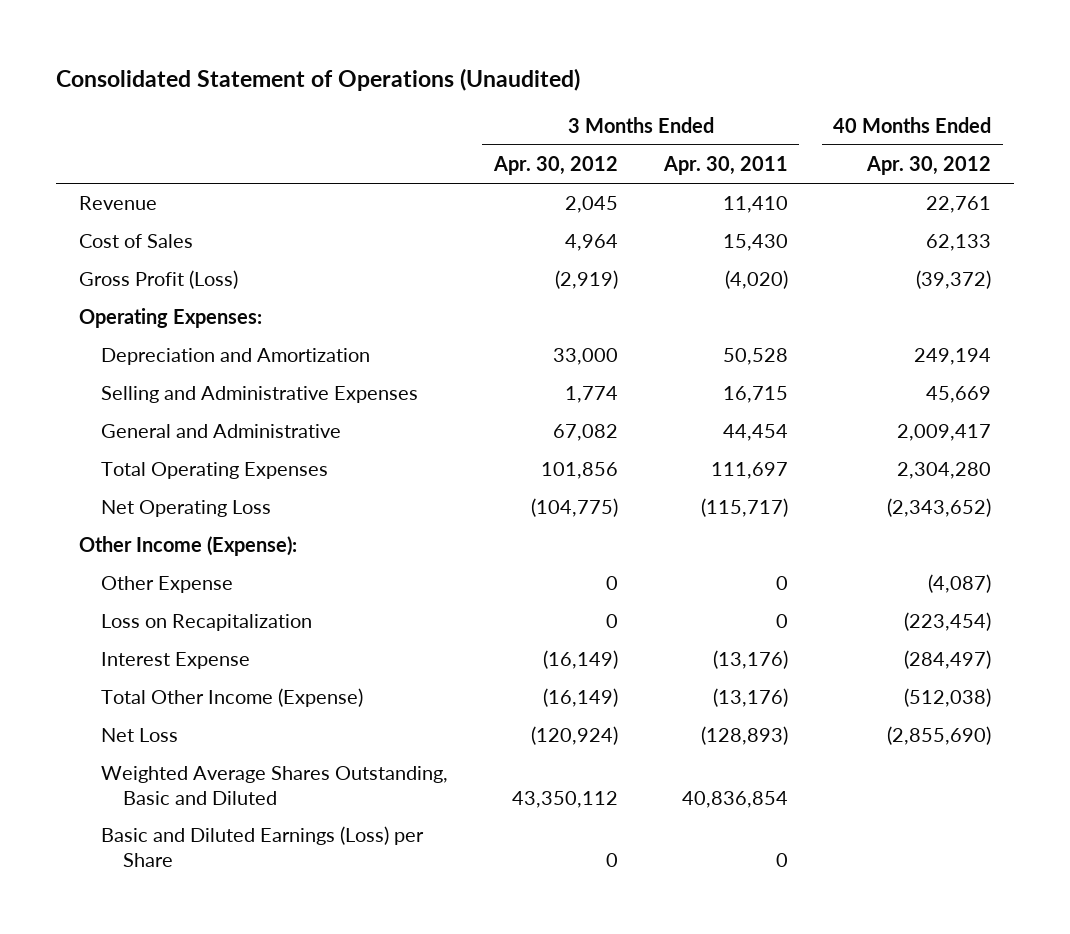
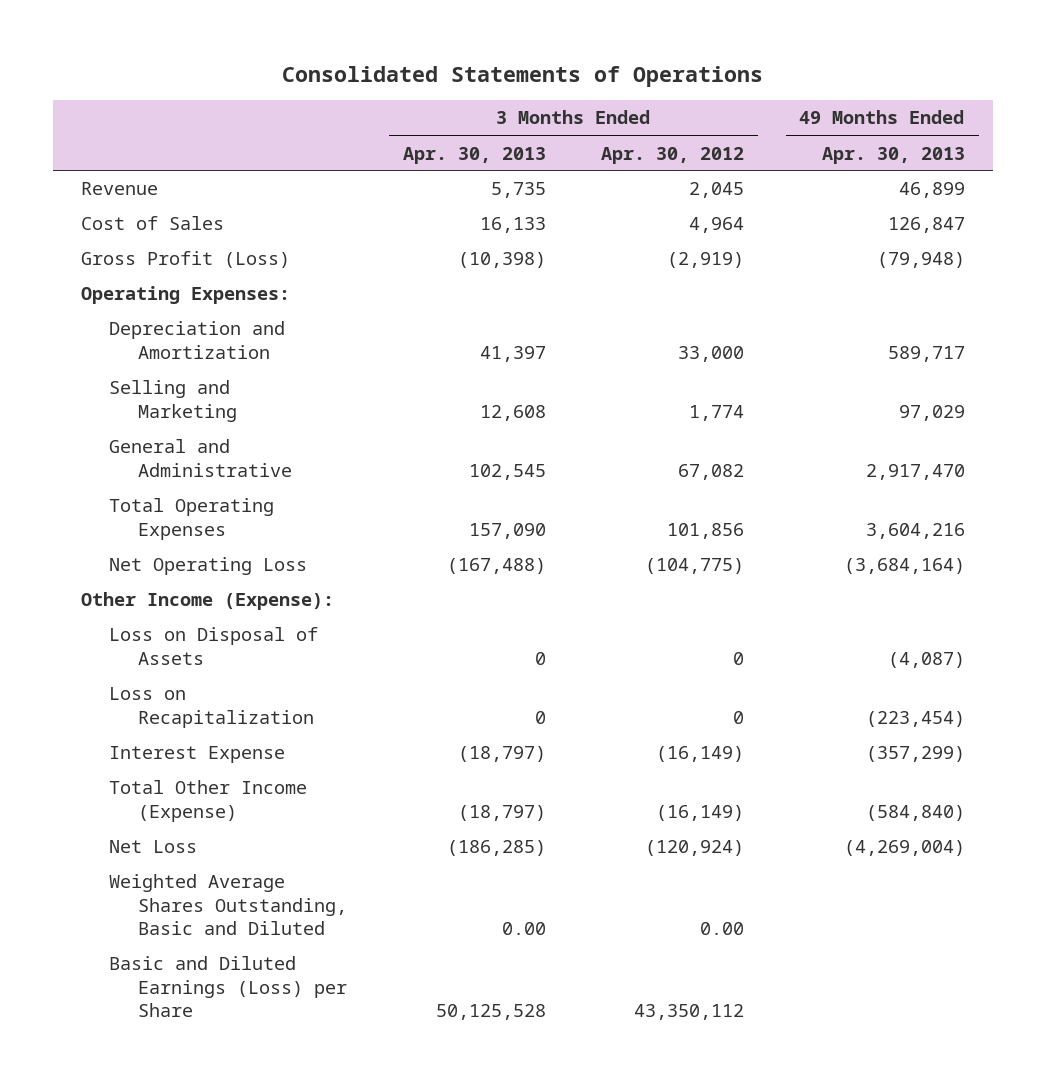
- Consolidated Statement of Operations (Unaudited)
+ Consolidated Statements of Operations
- | 3 Months Ended Apr. 30, 2012 | 3 Months Ended Apr. 30, 2011 | 40 Months Ended Apr. 30, 2012
+ | 3 Months Ended Apr. 30, 2013 | 3 Months Ended Apr. 30, 2012 | 49 Months Ended Apr. 30, 2013
- Selling and Administrative Expenses | 1,774 | 16,715 | 45,669
+ Selling and Marketing | 12,608 | 1,774 | 97,029
- Other Expense | 0 | 0 | (4,087)
+ Loss on Disposal of Assets | 0 | 0 | (4,087)
- Weighted Average Shares Outstanding, Basic and Diluted | 43,350,112 | 40,836,854 |
- Basic and Diluted Earnings (Loss) per Share | 0 | 0 |
+ Weighted Average Shares Outstanding, Basic and Diluted | 0.00 | 0.00 |
+ Basic and Diluted Earnings (Loss) per Share | 50,125,528 | 43,350,112 |

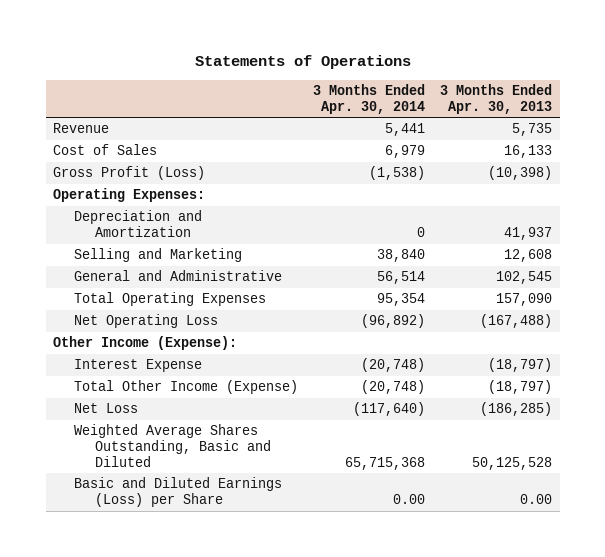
- Consolidated Statements of Operations
+ Statements of Operations
- | 3 Months Ended Apr. 30, 2013 | 3 Months Ended Apr. 30, 2012 | 49 Months Ended Apr. 30, 2013
+ | 3 Months Ended Apr. 30, 2014 | 3 Months Ended Apr. 30, 2013
- Depreciation and Amortization | 41,397 | 33,000 | 589,717
+ Depreciation and Amortization | 0 | 41,937
- Loss on Disposal of Assets | 0 | 0 | (4,087)
- Loss on Recapitalization | 0 | 0 | (223,454)
- Weighted Average Shares Outstanding, Basic and Diluted | 0.00 | 0.00 |
- Basic and Diluted Earnings (Loss) per Share | 50,125,528 | 43,350,112 |
+ Weighted Average Shares Outstanding, Basic and Diluted | 65,715,368 | 50,125,528
+ Basic and Diluted Earnings (Loss) per Share | 0.00 | 0.00

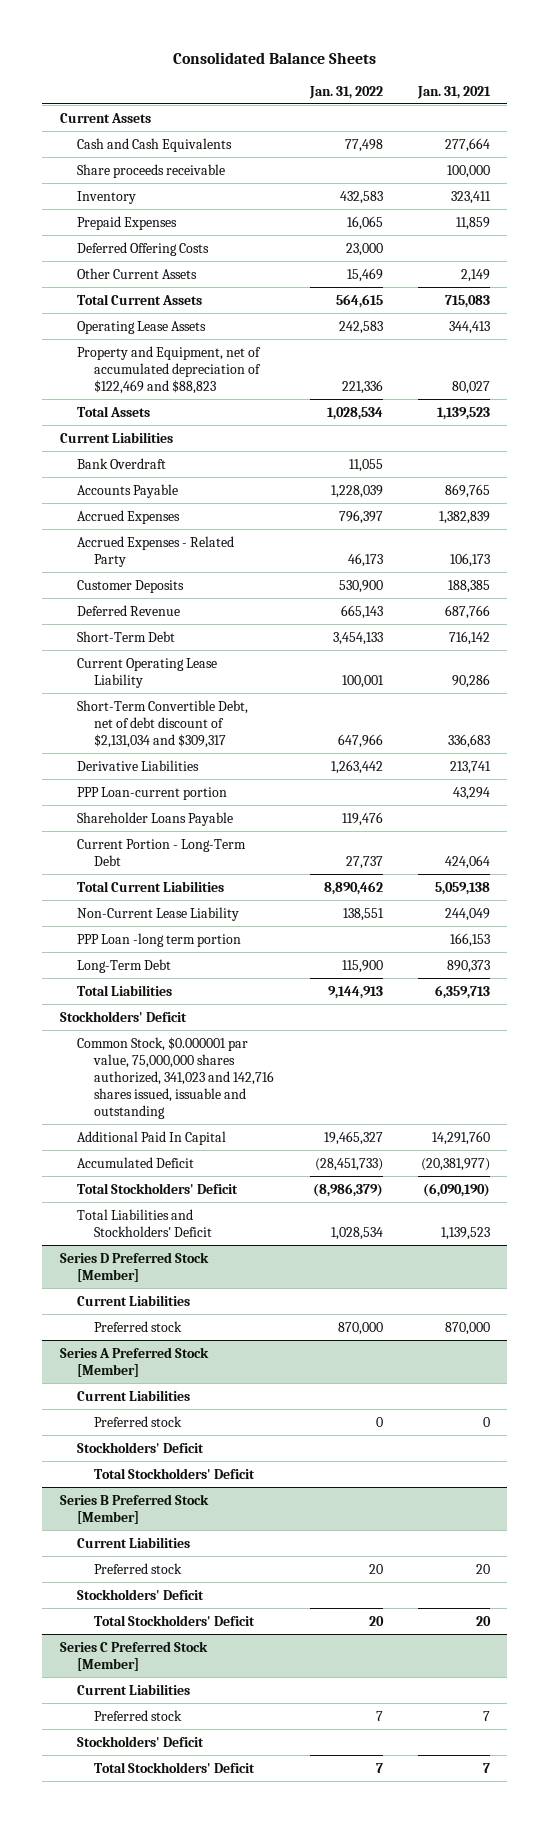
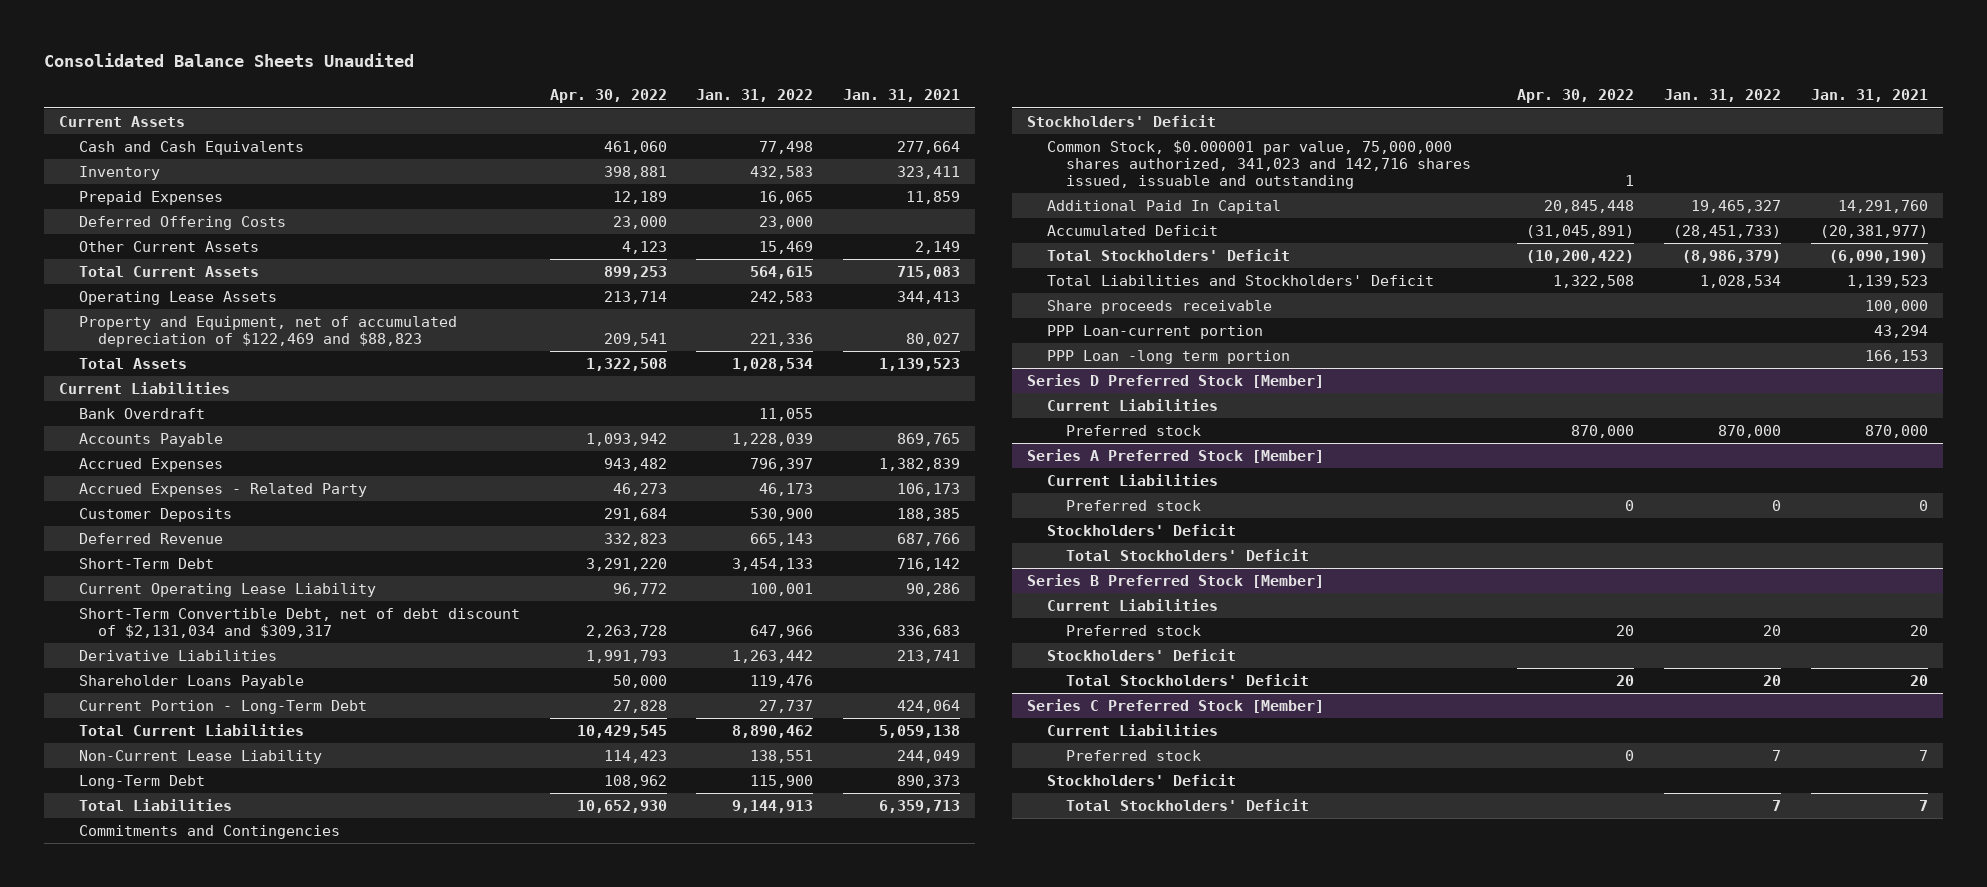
- Consolidated Balance Sheets
+ Consolidated Balance Sheets Unaudited
- | Jan. 31, 2022 | Jan. 31, 2021
+ | Apr. 30, 2022 | Jan. 31, 2022 | Jan. 31, 2021
+ Commitments and Contingencies
moved down: Share proceeds receivable | | | 100,000
moved down: PPP Loan-current portion | | | 43,294
moved down: PPP Loan -long term portion | | | 166,153

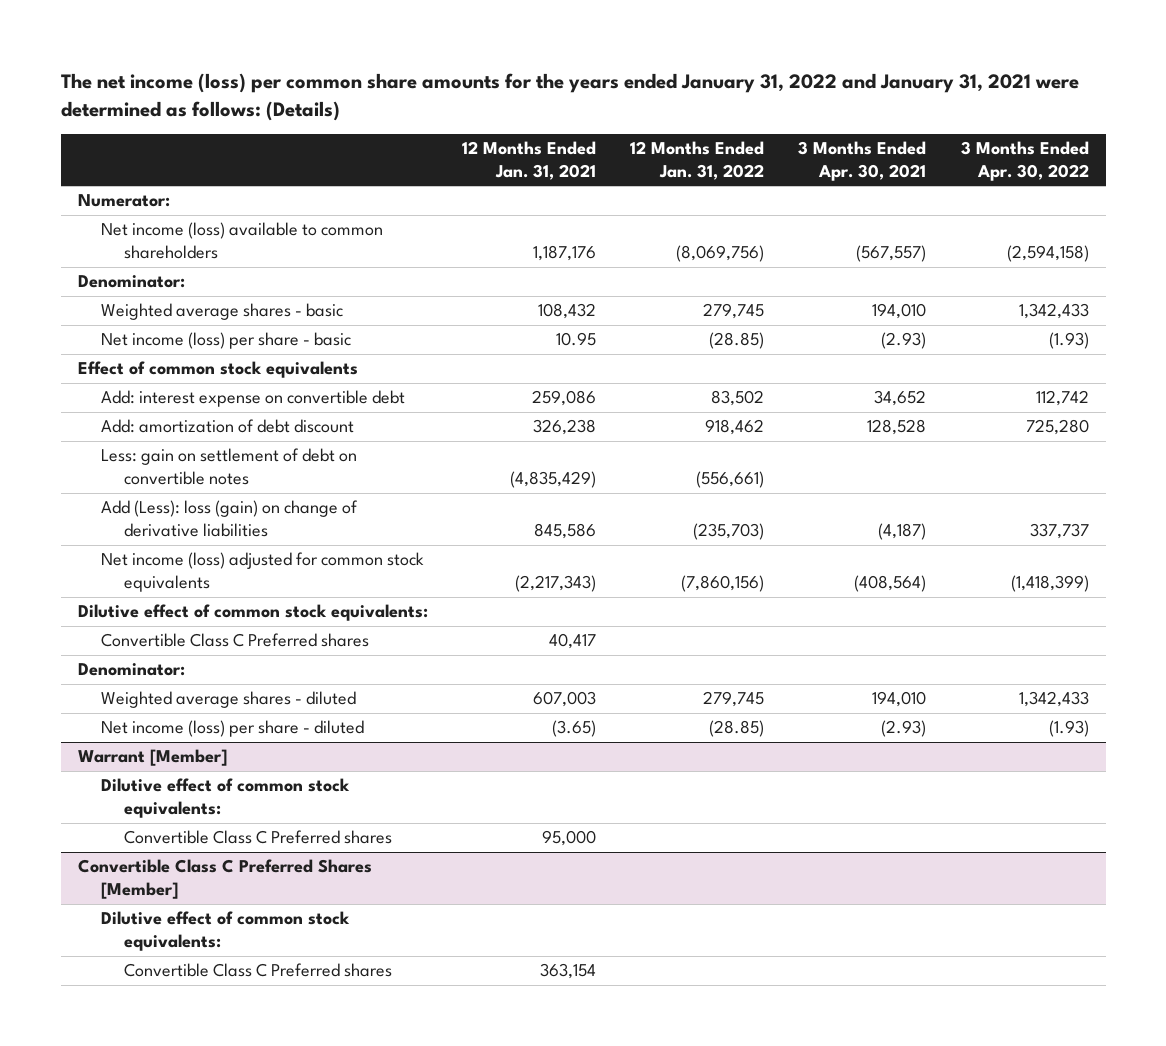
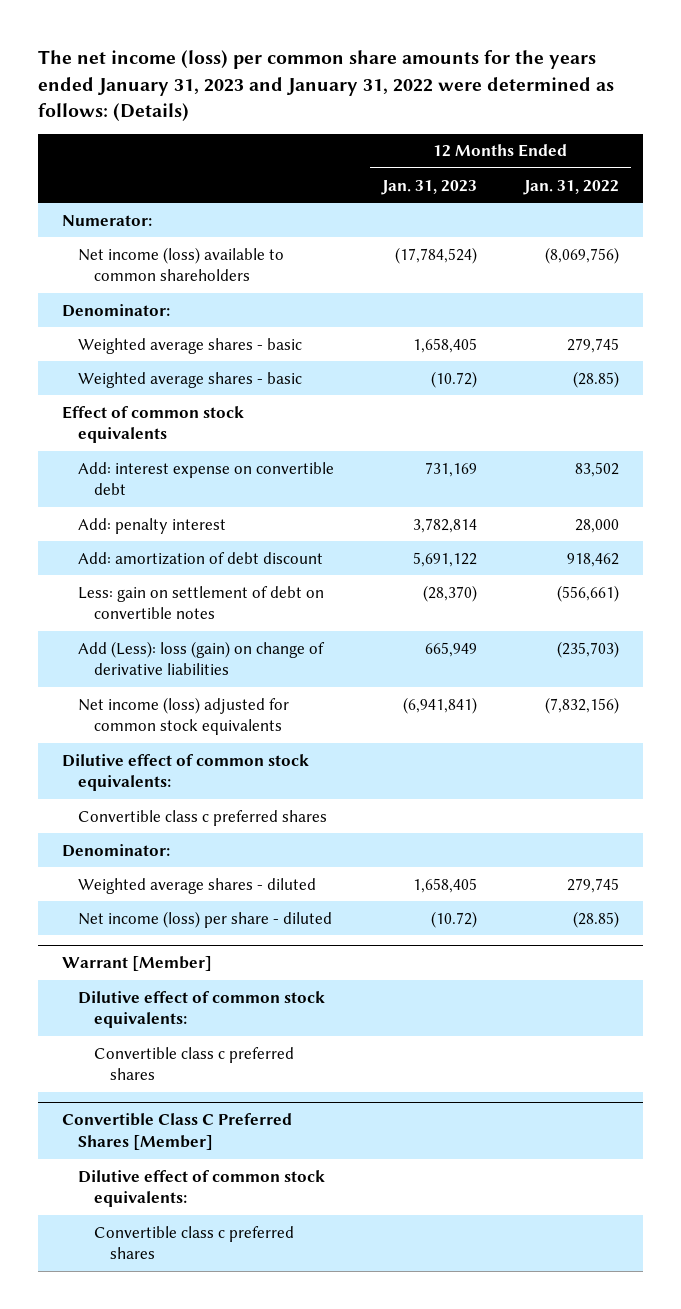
- The net income (loss) per common share amounts for the years ended January 31, 2022 and January 31, 2021 were determined as follows: (Details)
+ The net income (loss) per common share amounts for the years ended January 31, 2023 and January 31, 2022 were determined as follows: (Details)
- | 12 Months Ended Jan. 31, 2021 | 12 Months Ended Jan. 31, 2022 | 3 Months Ended Apr. 30, 2021 | 3 Months Ended Apr. 30, 2022
+ | 12 Months Ended Jan. 31, 2023 | 12 Months Ended Jan. 31, 2022
- Net income (loss) per share - basic | 10.95 | (28.85) | (2.93) | (1.93)
+ Weighted average shares - basic | (10.72) | (28.85)
+ Add: penalty interest | 3,782,814 | 28,000
- Net income (loss) adjusted for common stock equivalents | (2,217,343) | (7,860,156) | (408,564) | (1,418,399)
+ Net income (loss) adjusted for common stock equivalents | (6,941,841) | (7,832,156)
- Convertible Class C Preferred shares | 40,417 | | |
+ Convertible class c preferred shares
@ Warrant [Member]
- Convertible Class C Preferred shares | 95,000 | | |
+ Convertible class c preferred shares
@ Convertible Class C Preferred Shares [Member]
- Convertible Class C Preferred shares | 363,154 | | |
+ Convertible class c preferred shares

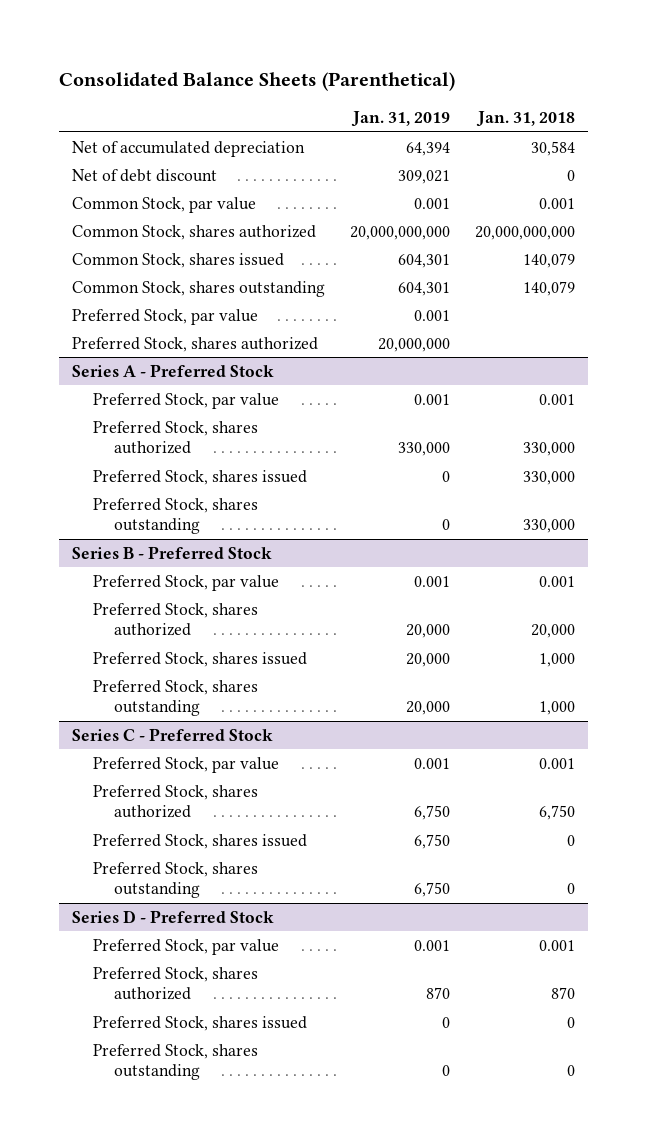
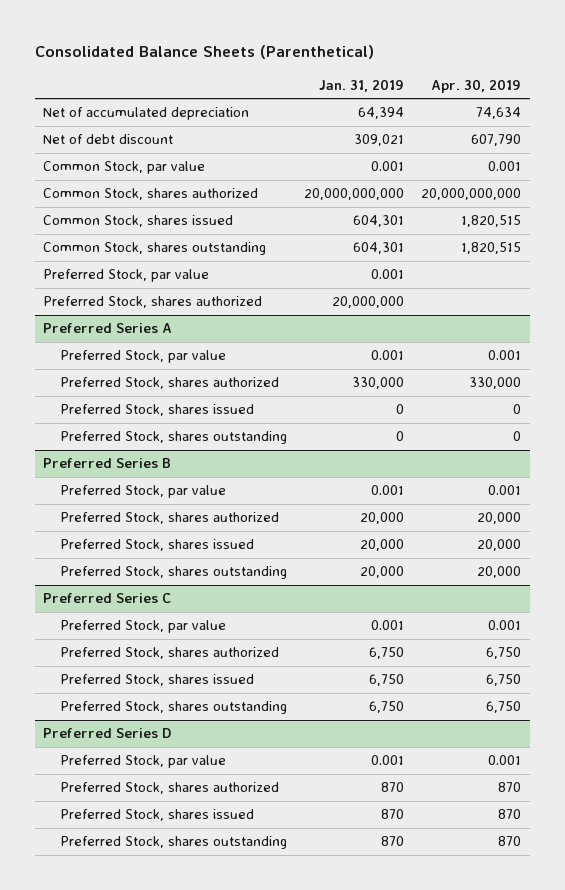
- | Jan. 31, 2019 | Jan. 31, 2018
+ | Jan. 31, 2019 | Apr. 30, 2019
- Series A - Preferred Stock
+ Preferred Series A
- Series B - Preferred Stock
+ Preferred Series B
- Series C - Preferred Stock
+ Preferred Series C
- Series D - Preferred Stock
+ Preferred Series D
- Preferred Stock, shares issued | 0 | 0
- Preferred Stock, shares outstanding | 0 | 0
+ Preferred Stock, shares issued | 870 | 870
+ Preferred Stock, shares outstanding | 870 | 870

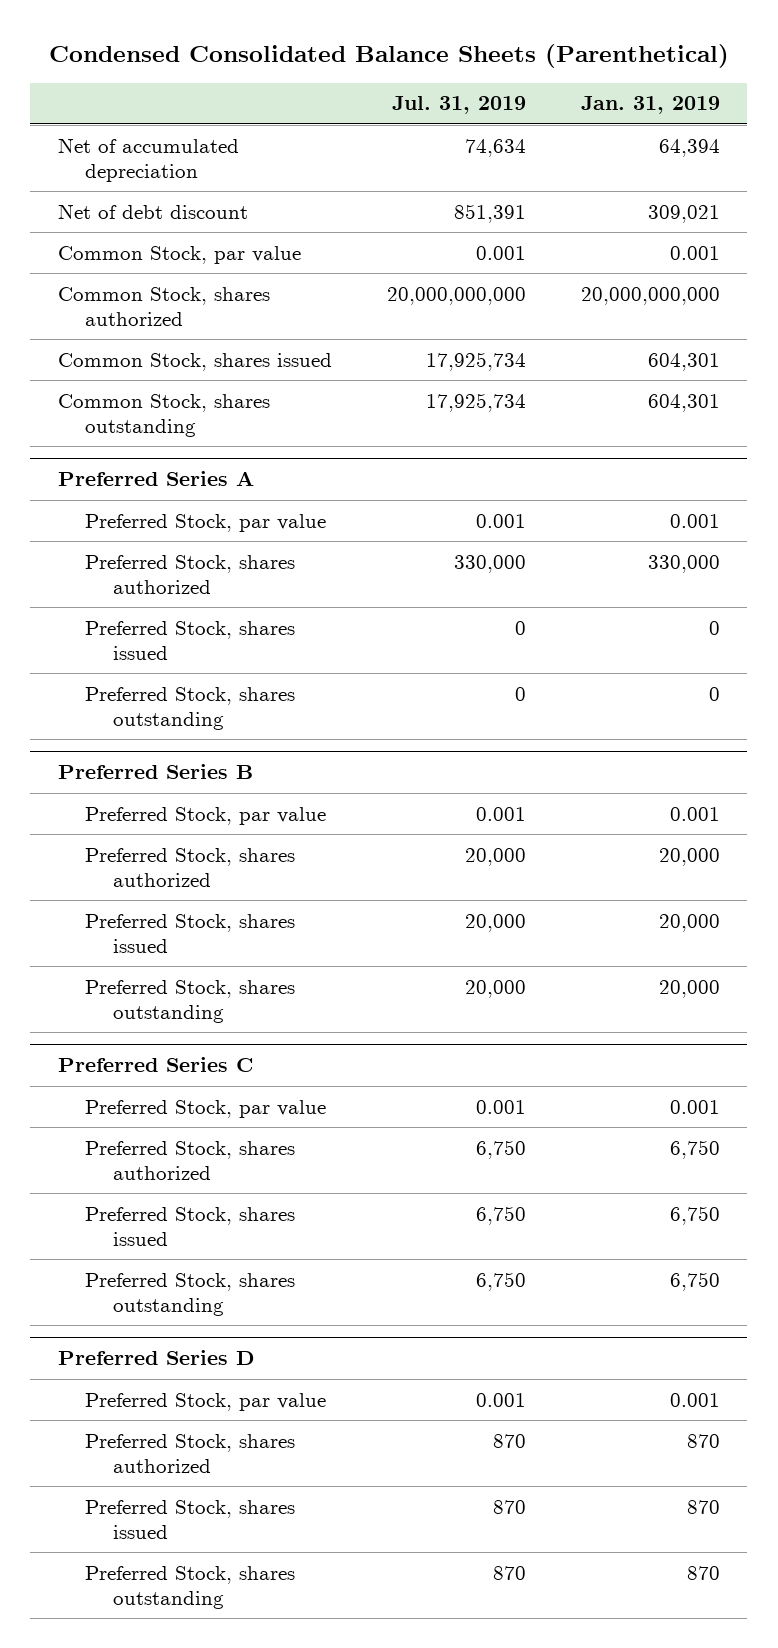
- Consolidated Balance Sheets (Parenthetical)
+ Condensed Consolidated Balance Sheets (Parenthetical)
- | Jan. 31, 2019 | Apr. 30, 2019
+ | Jul. 31, 2019 | Jan. 31, 2019
- Preferred Stock, par value | 0.001 |
- Preferred Stock, shares authorized | 20,000,000 |

